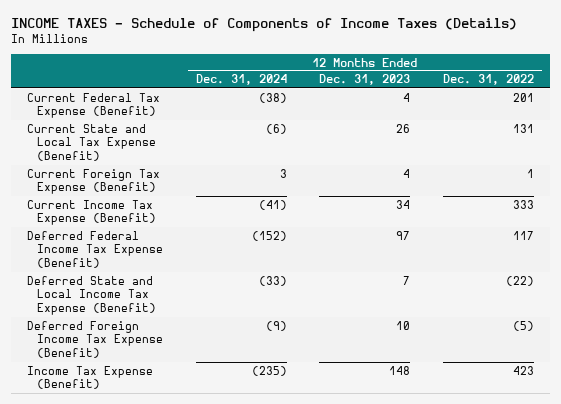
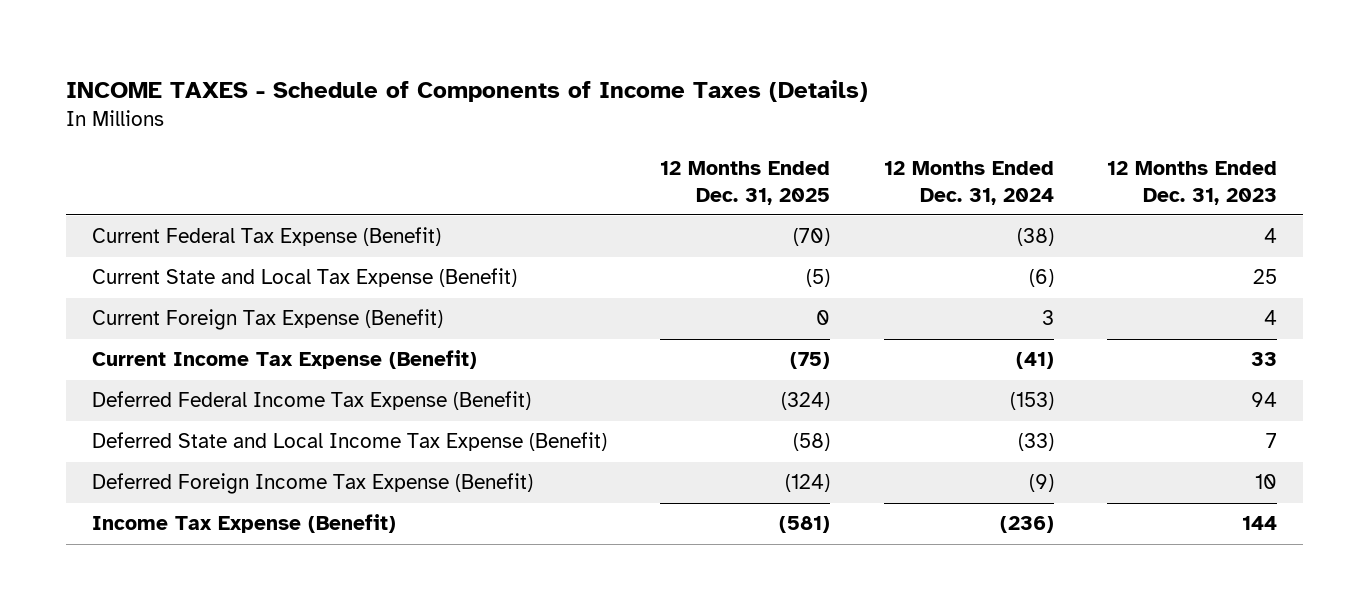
- | 12 Months Ended Dec. 31, 2024 | 12 Months Ended Dec. 31, 2023 | 12 Months Ended Dec. 31, 2022
+ | 12 Months Ended Dec. 31, 2025 | 12 Months Ended Dec. 31, 2024 | 12 Months Ended Dec. 31, 2023
- Current State and Local Tax Expense (Benefit) | (6) | 26 | 131
+ Current State and Local Tax Expense (Benefit) | (5) | (6) | 25
- Current Income Tax Expense (Benefit) | (41) | 34 | 333
- Deferred Federal Income Tax Expense (Benefit) | (152) | 97 | 117
+ Current Income Tax Expense (Benefit) | (75) | (41) | 33
+ Deferred Federal Income Tax Expense (Benefit) | (324) | (153) | 94
- Income Tax Expense (Benefit) | (235) | 148 | 423
+ Income Tax Expense (Benefit) | (581) | (236) | 144

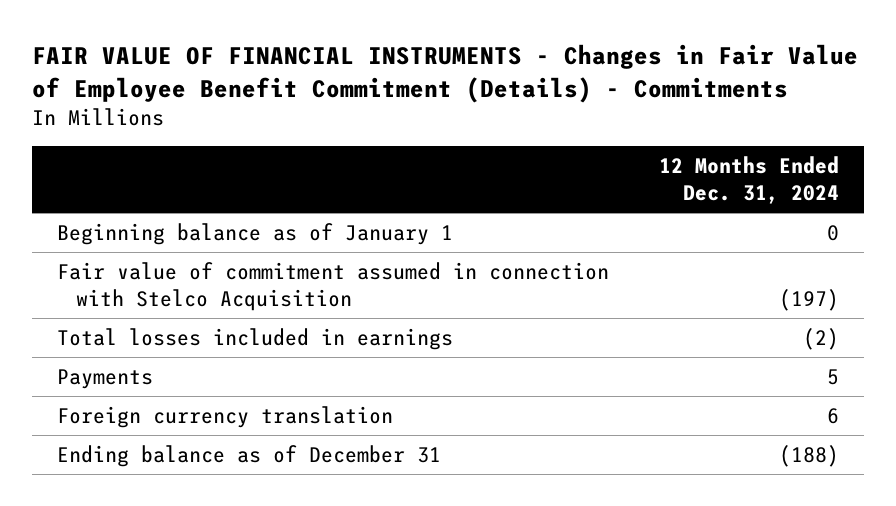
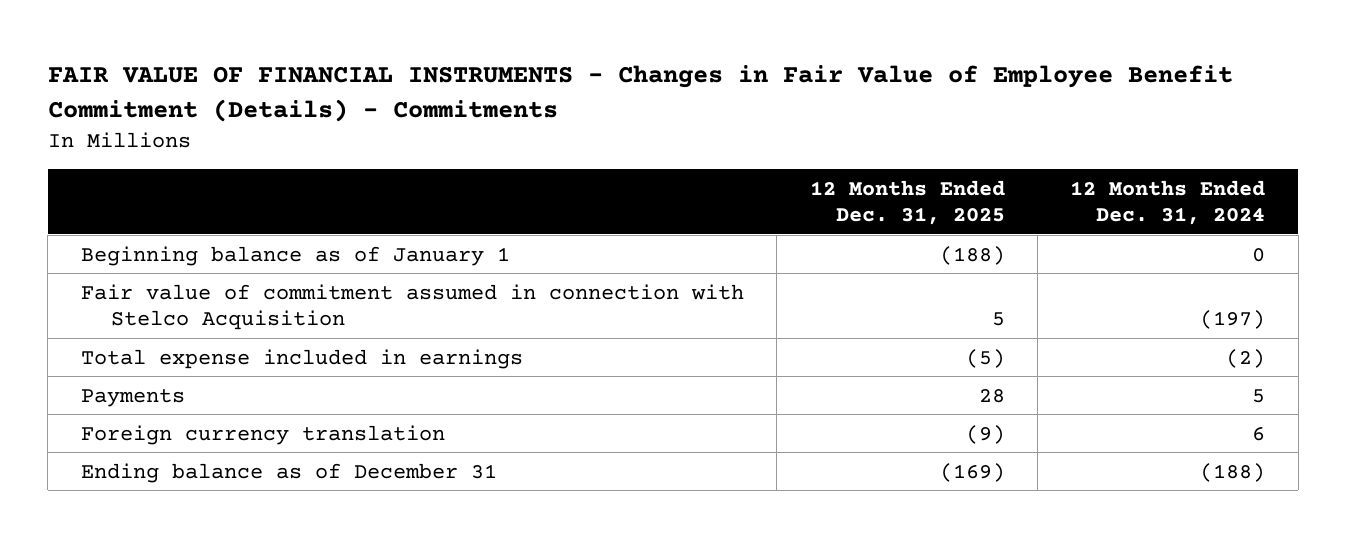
- | 12 Months Ended Dec. 31, 2024
+ | 12 Months Ended Dec. 31, 2025 | 12 Months Ended Dec. 31, 2024
- Total losses included in earnings | (2)
+ Total expense included in earnings | (5) | (2)

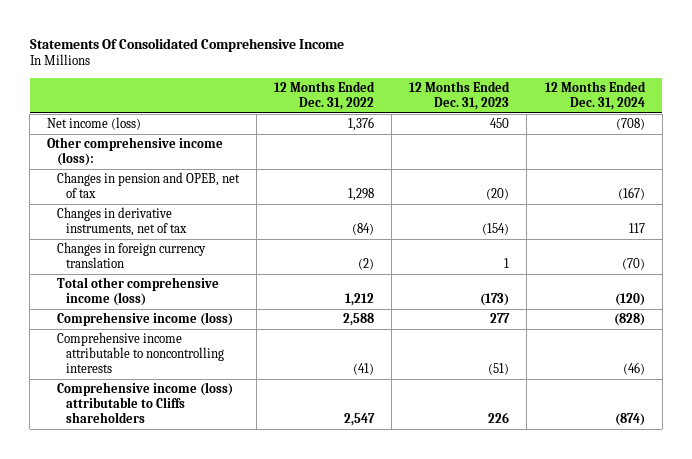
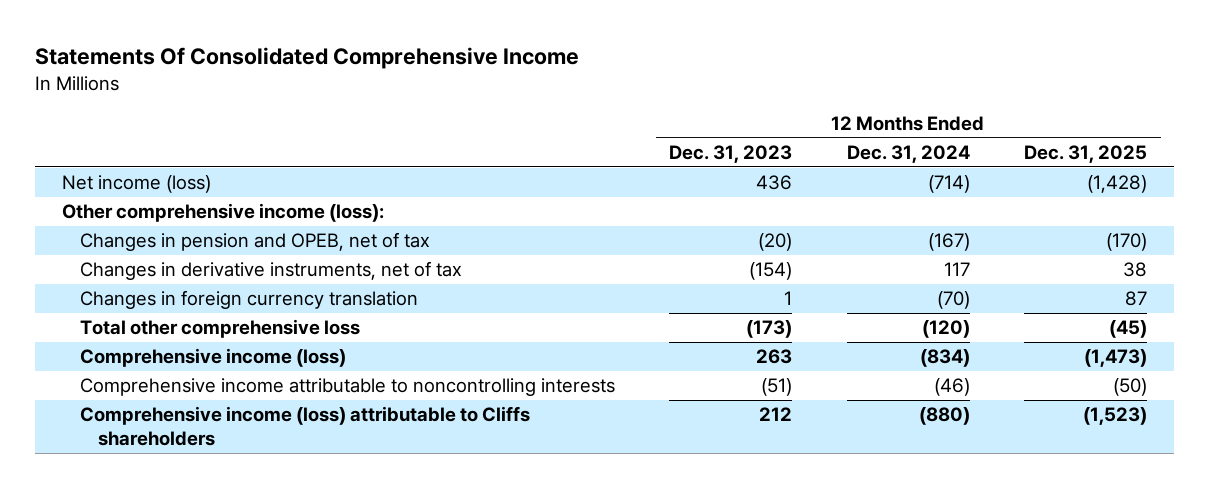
- | 12 Months Ended Dec. 31, 2022 | 12 Months Ended Dec. 31, 2023 | 12 Months Ended Dec. 31, 2024
+ | 12 Months Ended Dec. 31, 2023 | 12 Months Ended Dec. 31, 2024 | 12 Months Ended Dec. 31, 2025
- Net income (loss) | 1,376 | 450 | (708)
+ Net income (loss) | 436 | (714) | (1,428)
- Total other comprehensive income (loss) | 1,212 | (173) | (120)
- Comprehensive income (loss) | 2,588 | 277 | (828)
+ Total other comprehensive loss | (173) | (120) | (45)
+ Comprehensive income (loss) | 263 | (834) | (1,473)
- Comprehensive income (loss) attributable to Cliffs shareholders | 2,547 | 226 | (874)
+ Comprehensive income (loss) attributable to Cliffs shareholders | 212 | (880) | (1,523)

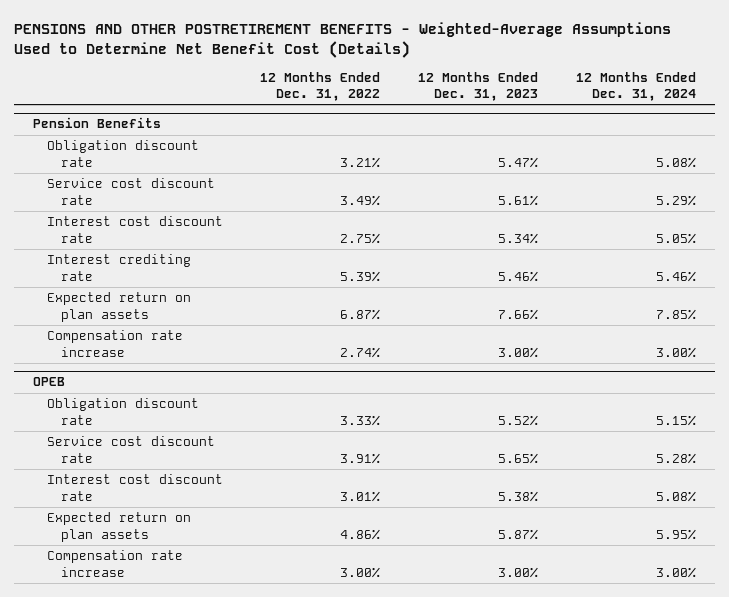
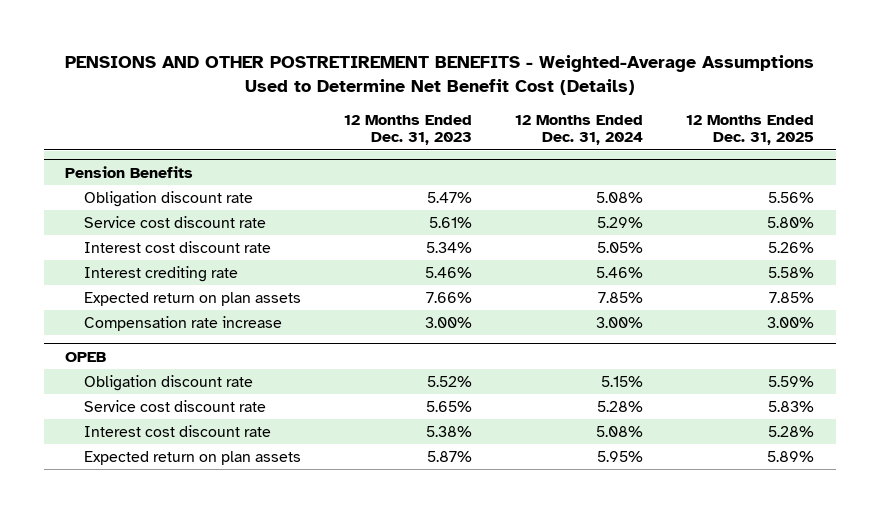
- | 12 Months Ended Dec. 31, 2022 | 12 Months Ended Dec. 31, 2023 | 12 Months Ended Dec. 31, 2024
+ | 12 Months Ended Dec. 31, 2023 | 12 Months Ended Dec. 31, 2024 | 12 Months Ended Dec. 31, 2025
@ OPEB
- Compensation rate increase | 3.00% | 3.00% | 3.00%

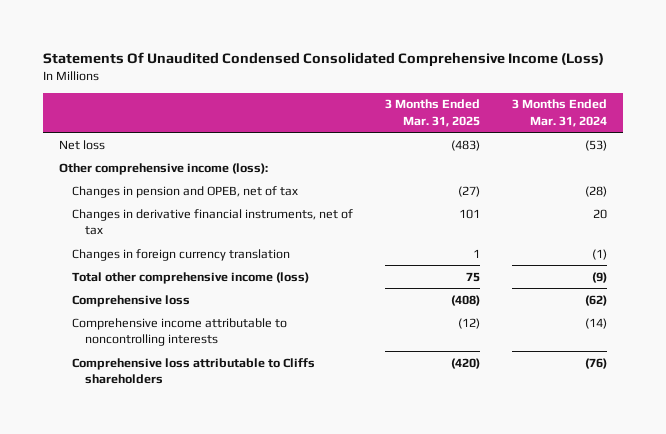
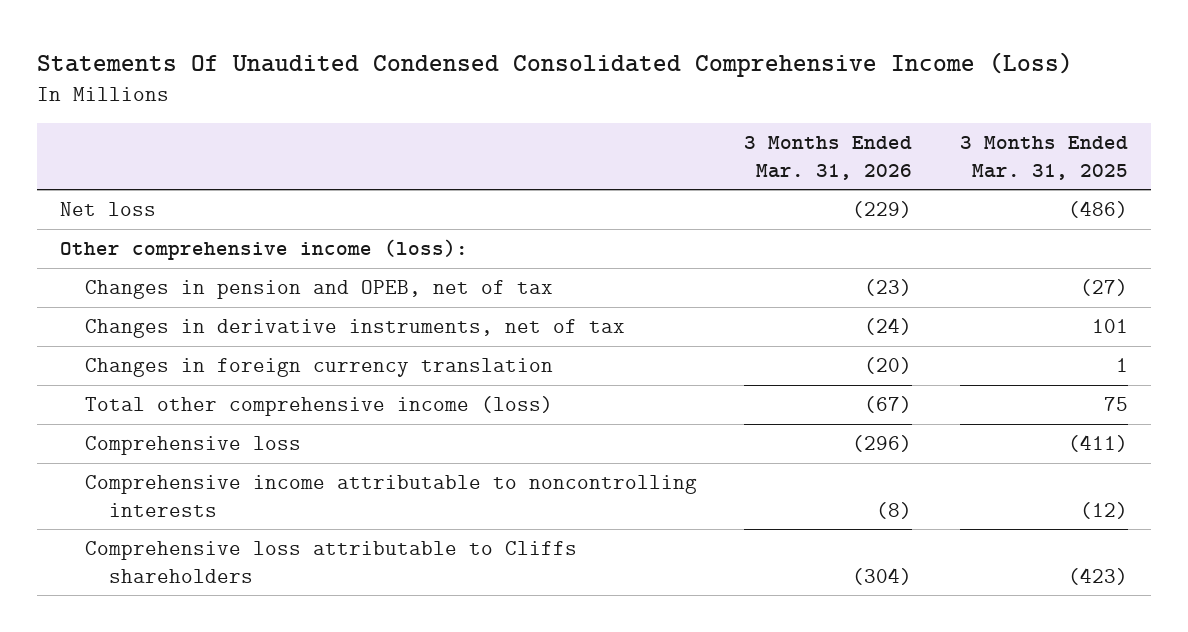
- | 3 Months Ended Mar. 31, 2025 | 3 Months Ended Mar. 31, 2024
+ | 3 Months Ended Mar. 31, 2026 | 3 Months Ended Mar. 31, 2025
- Net loss | (483) | (53)
+ Net loss | (229) | (486)
- Changes in derivative financial instruments, net of tax | 101 | 20
+ Changes in derivative instruments, net of tax | (24) | 101
- Comprehensive loss | (408) | (62)
+ Comprehensive loss | (296) | (411)
- Comprehensive loss attributable to Cliffs shareholders | (420) | (76)
+ Comprehensive loss attributable to Cliffs shareholders | (304) | (423)

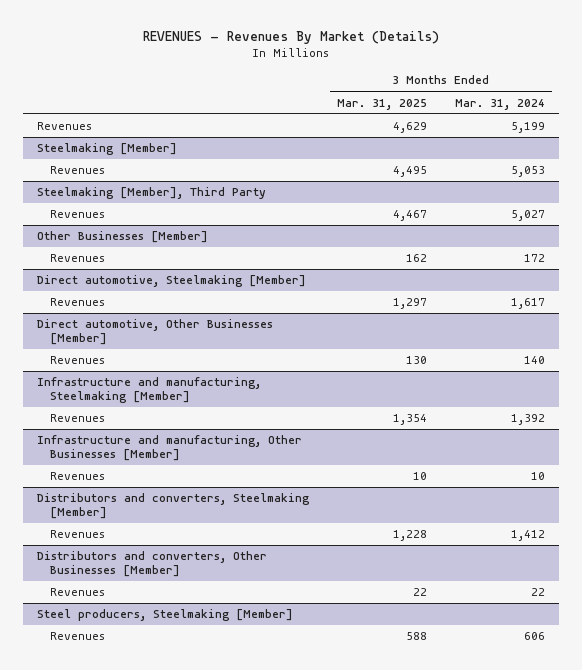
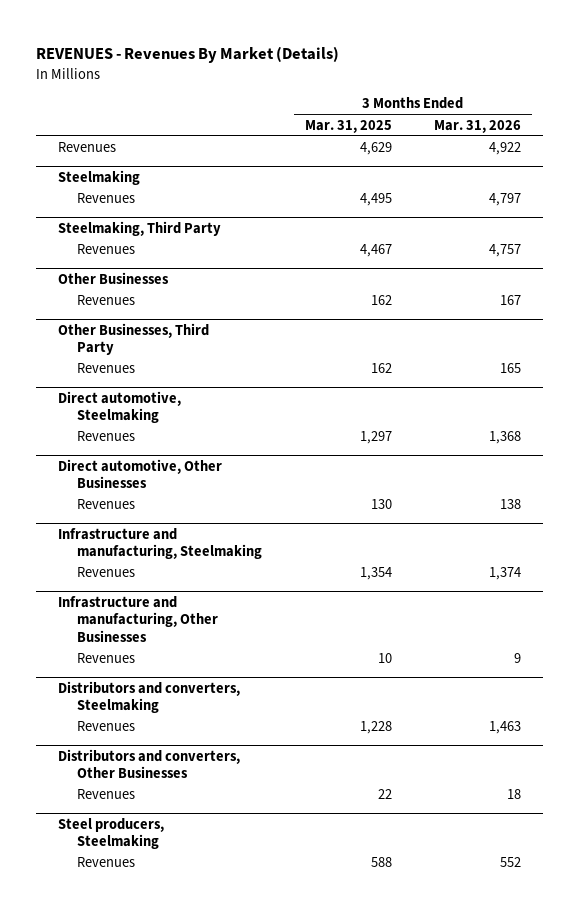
- | 3 Months Ended Mar. 31, 2025 | 3 Months Ended Mar. 31, 2024
+ | 3 Months Ended Mar. 31, 2025 | 3 Months Ended Mar. 31, 2026
- Steelmaking [Member]
+ Steelmaking
- Steelmaking [Member], Third Party
+ Steelmaking, Third Party
- Other Businesses [Member]
+ Other Businesses
- Direct automotive, Steelmaking [Member]
+ Other Businesses, Third Party
+ Revenues | 162 | 165
+ Direct automotive, Steelmaking
- Direct automotive, Other Businesses [Member]
+ Direct automotive, Other Businesses
- Infrastructure and manufacturing, Steelmaking [Member]
+ Infrastructure and manufacturing, Steelmaking
- Infrastructure and manufacturing, Other Businesses [Member]
+ Infrastructure and manufacturing, Other Businesses
- Distributors and converters, Steelmaking [Member]
+ Distributors and converters, Steelmaking
- Distributors and converters, Other Businesses [Member]
+ Distributors and converters, Other Businesses
- Steel producers, Steelmaking [Member]
+ Steel producers, Steelmaking

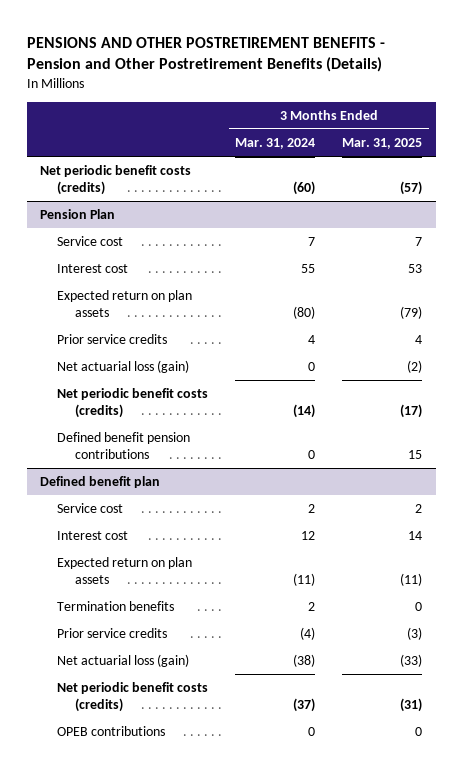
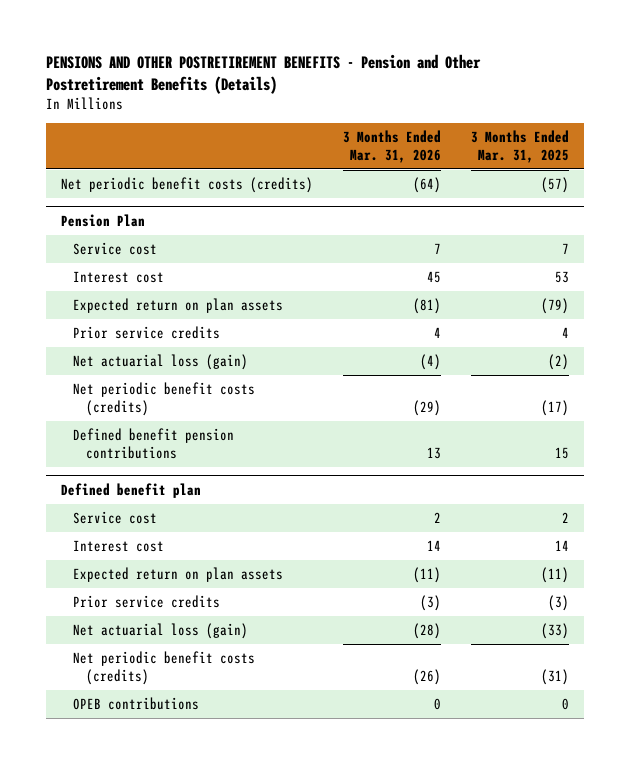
- | 3 Months Ended Mar. 31, 2024 | 3 Months Ended Mar. 31, 2025
+ | 3 Months Ended Mar. 31, 2026 | 3 Months Ended Mar. 31, 2025
@ Defined benefit plan
- Termination benefits | 2 | 0

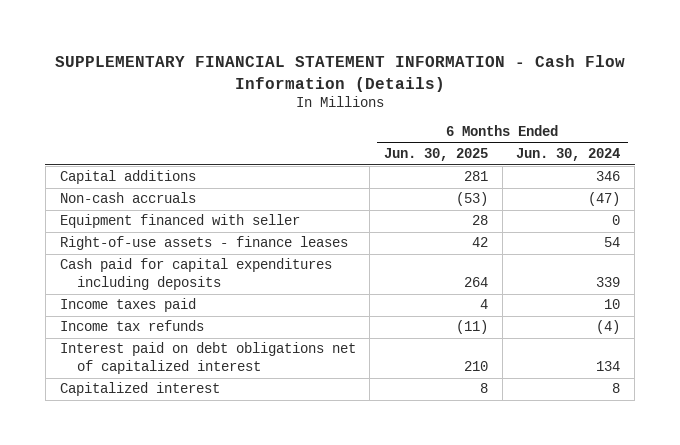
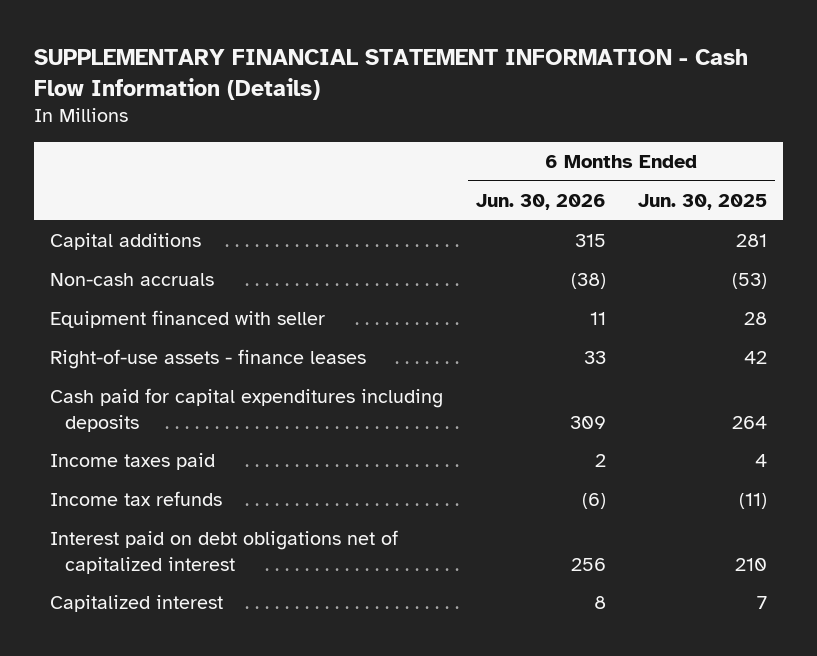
- | 6 Months Ended Jun. 30, 2025 | 6 Months Ended Jun. 30, 2024
+ | 6 Months Ended Jun. 30, 2026 | 6 Months Ended Jun. 30, 2025
- Capitalized interest | 8 | 8
+ Capitalized interest | 8 | 7

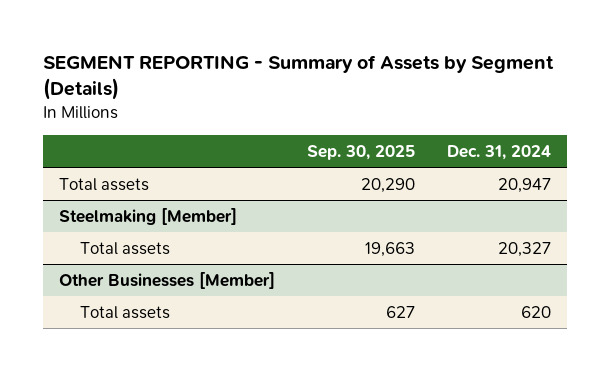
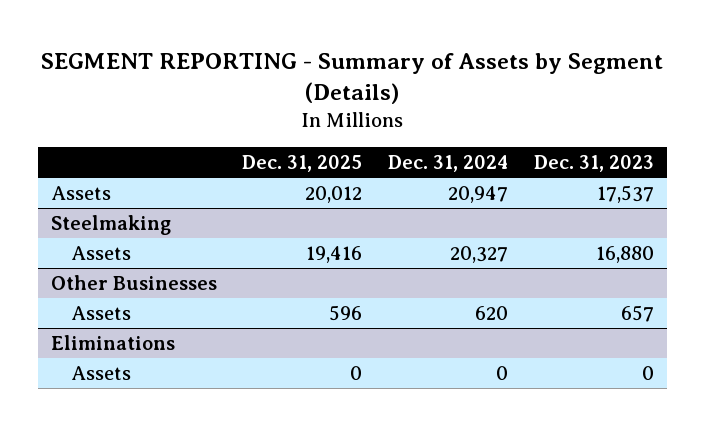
- | Sep. 30, 2025 | Dec. 31, 2024
+ | Dec. 31, 2025 | Dec. 31, 2024 | Dec. 31, 2023
- Total assets | 20,290 | 20,947
- Steelmaking [Member]
- Total assets | 19,663 | 20,327
- Other Businesses [Member]
- Total assets | 627 | 620
+ Assets | 20,012 | 20,947 | 17,537
+ Steelmaking
+ Assets | 19,416 | 20,327 | 16,880
+ Other Businesses
+ Assets | 596 | 620 | 657
+ Eliminations
+ Assets | 0 | 0 | 0

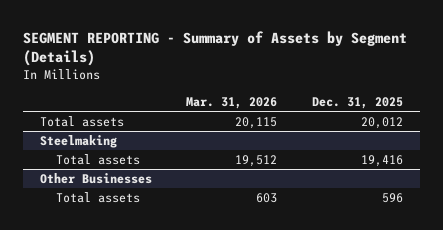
- | Dec. 31, 2025 | Dec. 31, 2024 | Dec. 31, 2023
+ | Mar. 31, 2026 | Dec. 31, 2025
- Assets | 20,012 | 20,947 | 17,537
+ Total assets | 20,115 | 20,012
@ Steelmaking
- Assets | 19,416 | 20,327 | 16,880
+ Total assets | 19,512 | 19,416
@ Other Businesses
- Assets | 596 | 620 | 657
- Eliminations
- Assets | 0 | 0 | 0
@ Other Businesses
+ Total assets | 603 | 596

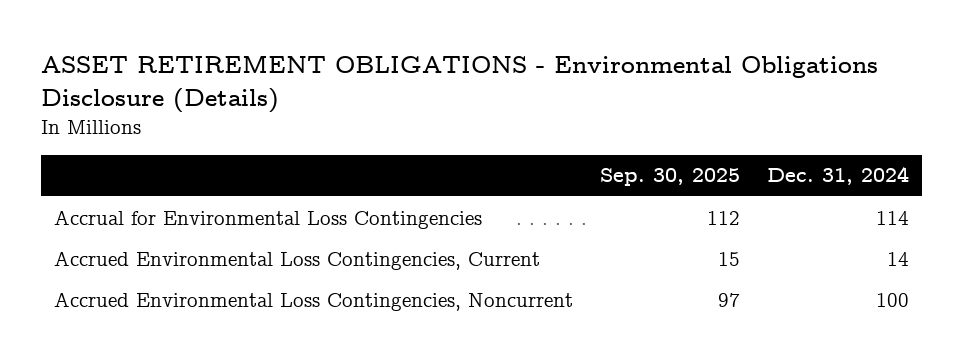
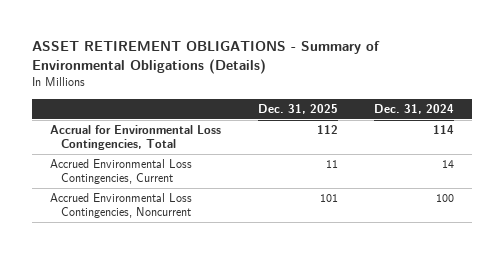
- ASSET RETIREMENT OBLIGATIONS - Environmental Obligations Disclosure (Details)
+ ASSET RETIREMENT OBLIGATIONS - Summary of Environmental Obligations (Details)
- | Sep. 30, 2025 | Dec. 31, 2024
+ | Dec. 31, 2025 | Dec. 31, 2024
- Accrual for Environmental Loss Contingencies | 112 | 114
+ Accrual for Environmental Loss Contingencies, Total | 112 | 114

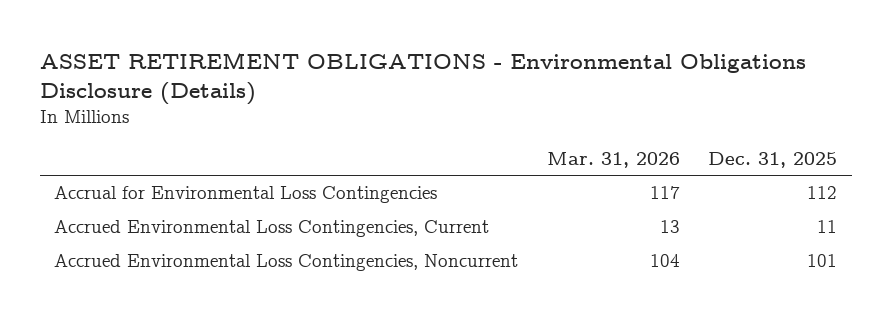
- ASSET RETIREMENT OBLIGATIONS - Summary of Environmental Obligations (Details)
+ ASSET RETIREMENT OBLIGATIONS - Environmental Obligations Disclosure (Details)
- | Dec. 31, 2025 | Dec. 31, 2024
+ | Mar. 31, 2026 | Dec. 31, 2025
- Accrual for Environmental Loss Contingencies, Total | 112 | 114
+ Accrual for Environmental Loss Contingencies | 117 | 112

